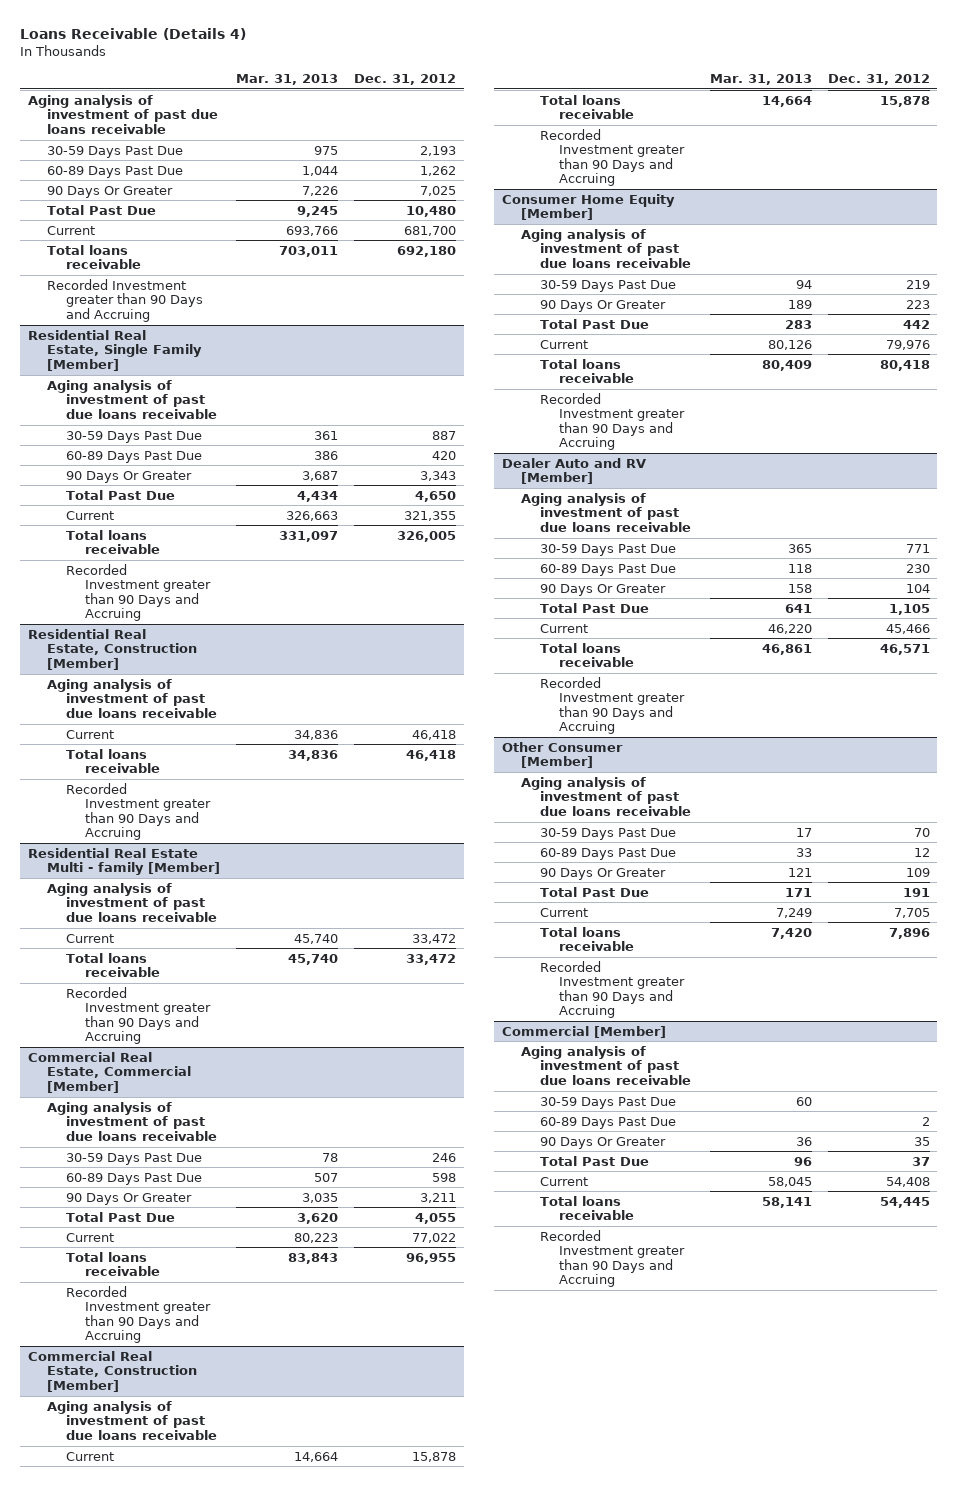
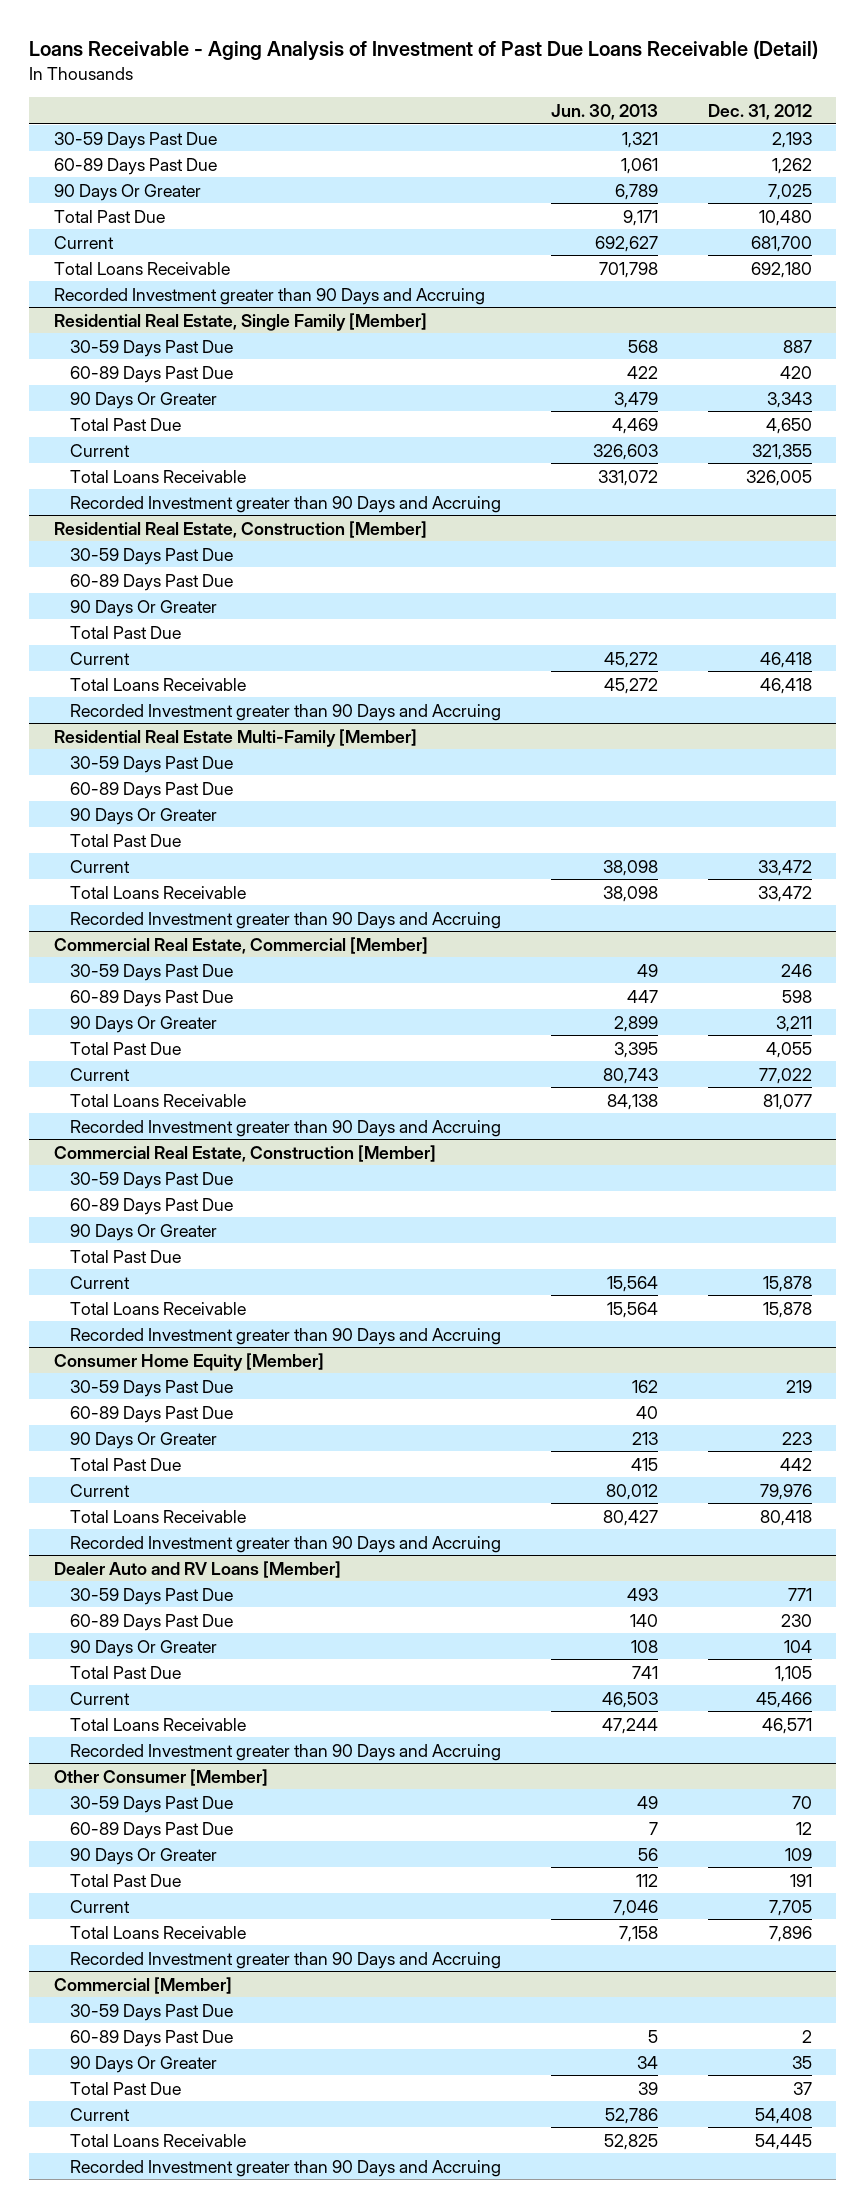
- Loans Receivable (Details 4)
+ Loans Receivable - Aging Analysis of Investment of Past Due Loans Receivable (Detail)
- | Mar. 31, 2013 | Dec. 31, 2012
+ | Jun. 30, 2013 | Dec. 31, 2012
- Aging analysis of investment of past due loans receivable
- Total loans receivable | 703,011 | 692,180
+ Total Loans Receivable | 701,798 | 692,180
@ Residential Real Estate, Single Family [Member]
- Aging analysis of investment of past due loans receivable
- Total loans receivable | 331,097 | 326,005
+ Total Loans Receivable | 331,072 | 326,005
@ Residential Real Estate, Construction [Member]
- Aging analysis of investment of past due loans receivable
+ 30-59 Days Past Due
+ 60-89 Days Past Due
+ 90 Days Or Greater
+ Total Past Due
- Total loans receivable | 34,836 | 46,418
+ Total Loans Receivable | 45,272 | 46,418
- Residential Real Estate Multi - family [Member]
- Aging analysis of investment of past due loans receivable
+ Residential Real Estate Multi-Family [Member]
+ 30-59 Days Past Due
+ 60-89 Days Past Due
+ 90 Days Or Greater
+ Total Past Due
- Total loans receivable | 45,740 | 33,472
+ Total Loans Receivable | 38,098 | 33,472
@ Commercial Real Estate, Commercial [Member]
- Aging analysis of investment of past due loans receivable
- Total loans receivable | 83,843 | 96,955
+ Total Loans Receivable | 84,138 | 81,077
@ Commercial Real Estate, Construction [Member]
- Aging analysis of investment of past due loans receivable
+ 30-59 Days Past Due
+ 60-89 Days Past Due
+ 90 Days Or Greater
+ Total Past Due
- Total loans receivable | 14,664 | 15,878
+ Total Loans Receivable | 15,564 | 15,878
@ Consumer Home Equity [Member]
- Aging analysis of investment of past due loans receivable
+ 60-89 Days Past Due | 40 |
- Total loans receivable | 80,409 | 80,418
+ Total Loans Receivable | 80,427 | 80,418
- Dealer Auto and RV [Member]
- Aging analysis of investment of past due loans receivable
+ Dealer Auto and RV Loans [Member]
- Total loans receivable | 46,861 | 46,571
+ Total Loans Receivable | 47,244 | 46,571
@ Other Consumer [Member]
- Aging analysis of investment of past due loans receivable
- Total loans receivable | 7,420 | 7,896
+ Total Loans Receivable | 7,158 | 7,896
@ Commercial [Member]
- Aging analysis of investment of past due loans receivable
- Total loans receivable | 58,141 | 54,445
+ Total Loans Receivable | 52,825 | 54,445

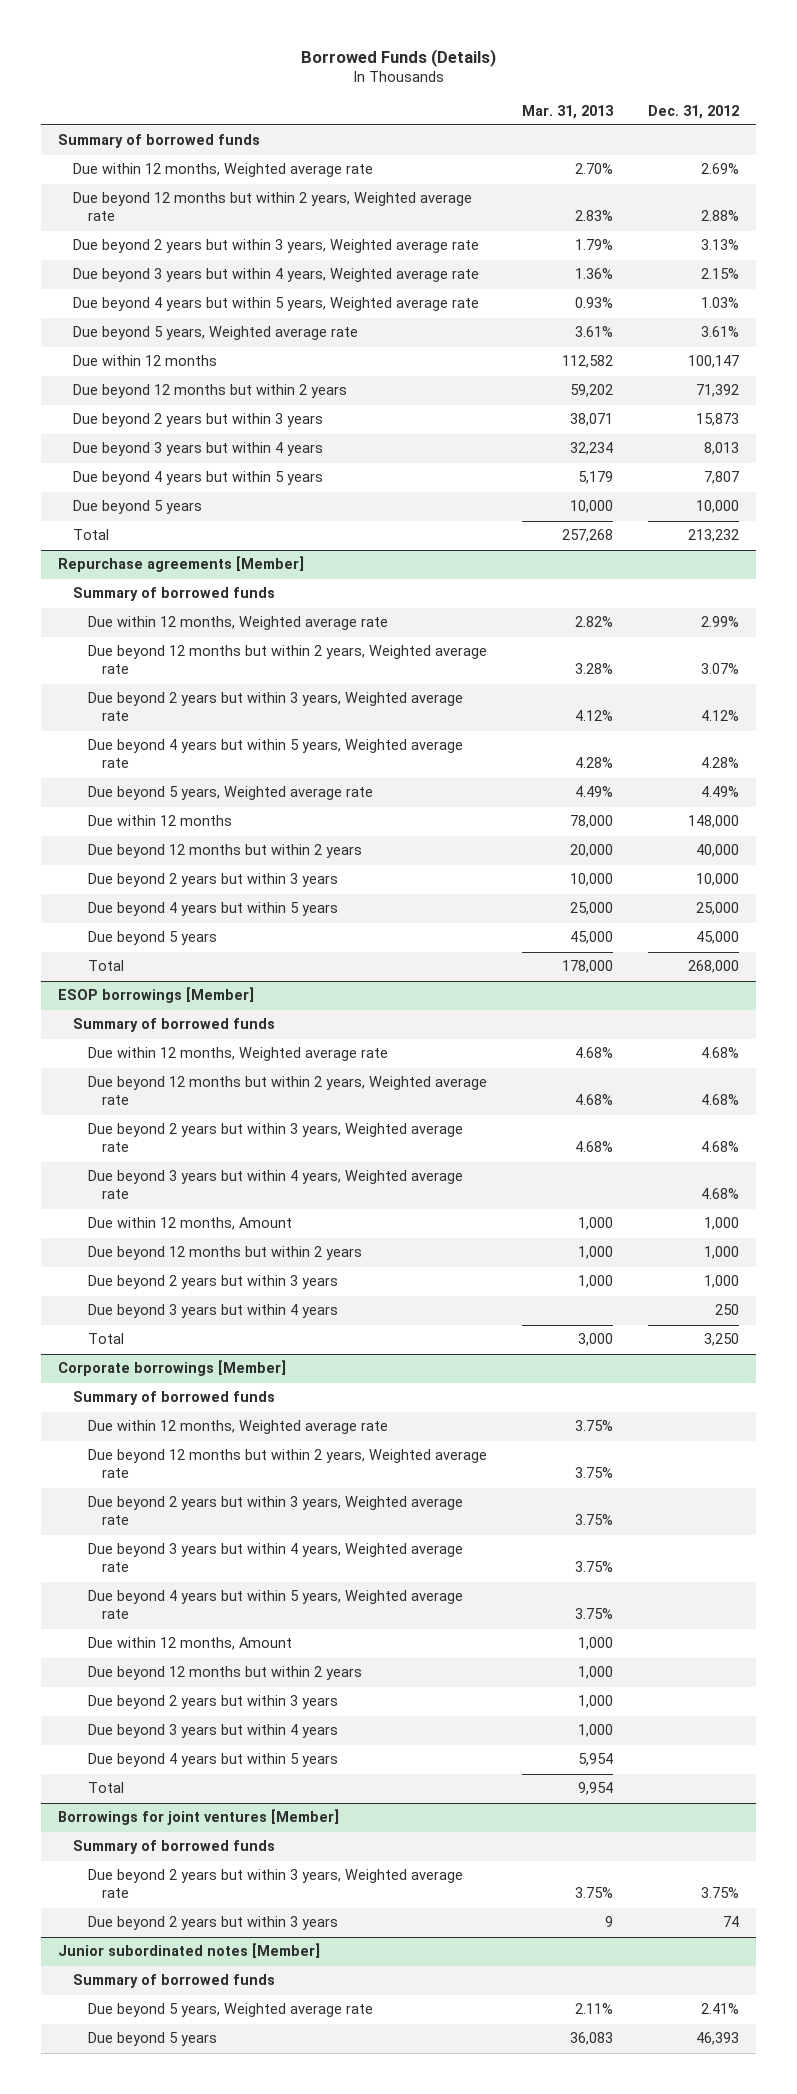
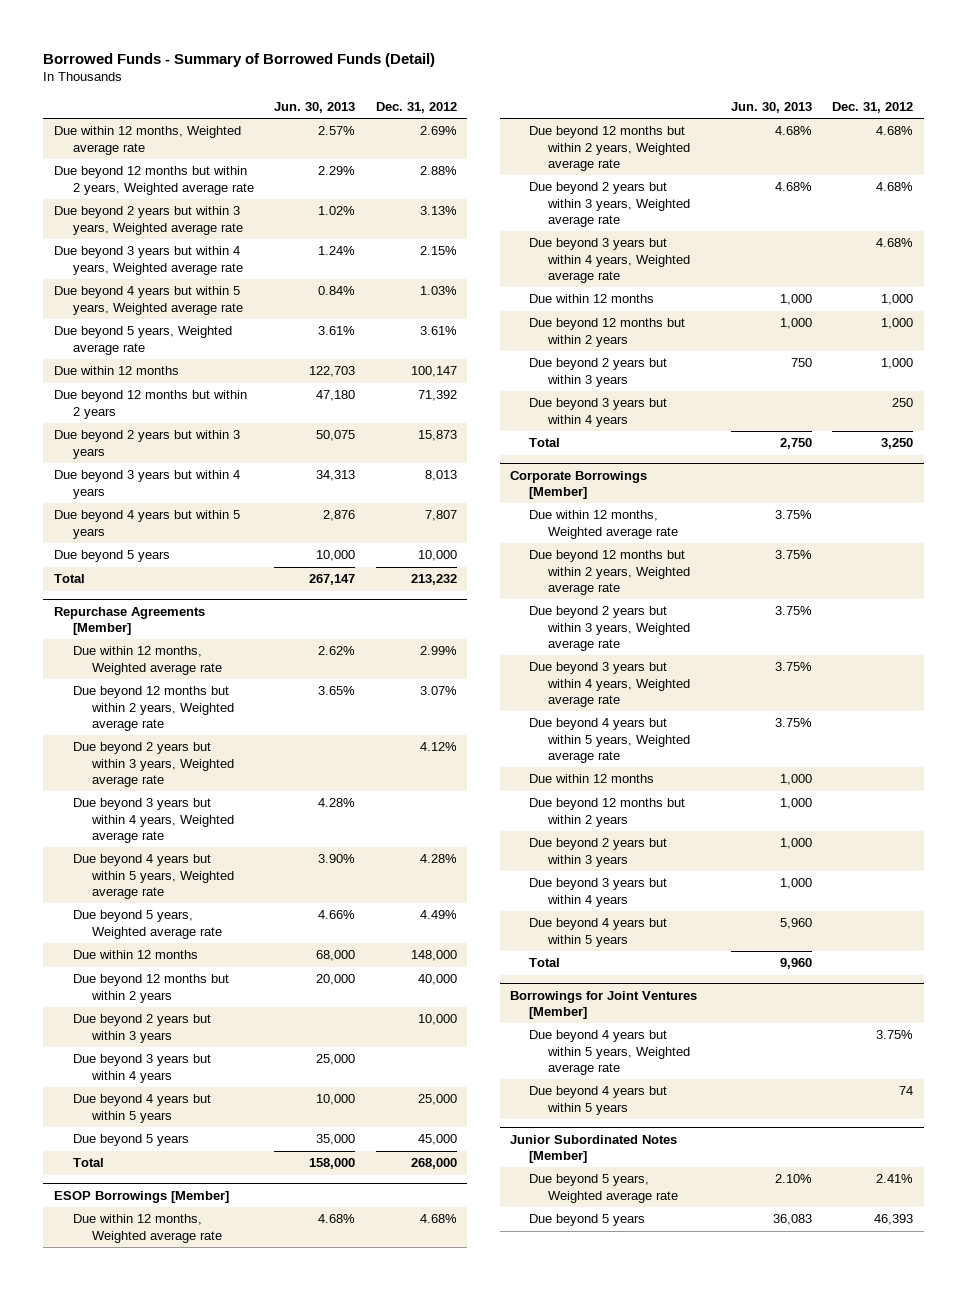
- Borrowed Funds (Details)
+ Borrowed Funds - Summary of Borrowed Funds (Detail)
- | Mar. 31, 2013 | Dec. 31, 2012
+ | Jun. 30, 2013 | Dec. 31, 2012
- Summary of borrowed funds
- Repurchase agreements [Member]
- Summary of borrowed funds
+ Repurchase Agreements [Member]
+ Due beyond 3 years but within 4 years, Weighted average rate | 4.28% |
+ Due beyond 3 years but within 4 years | 25,000 |
- ESOP borrowings [Member]
- Summary of borrowed funds
+ ESOP Borrowings [Member]
- Due within 12 months, Amount | 1,000 | 1,000
+ Due within 12 months | 1,000 | 1,000
- Corporate borrowings [Member]
- Summary of borrowed funds
+ Corporate Borrowings [Member]
- Due within 12 months, Amount | 1,000 |
+ Due within 12 months | 1,000 |
- Borrowings for joint ventures [Member]
- Summary of borrowed funds
- Due beyond 2 years but within 3 years, Weighted average rate | 3.75% | 3.75%
- Due beyond 2 years but within 3 years | 9 | 74
- Junior subordinated notes [Member]
- Summary of borrowed funds
+ Borrowings for Joint Ventures [Member]
+ Due beyond 4 years but within 5 years, Weighted average rate | | 3.75%
+ Due beyond 4 years but within 5 years | | 74
+ Junior Subordinated Notes [Member]

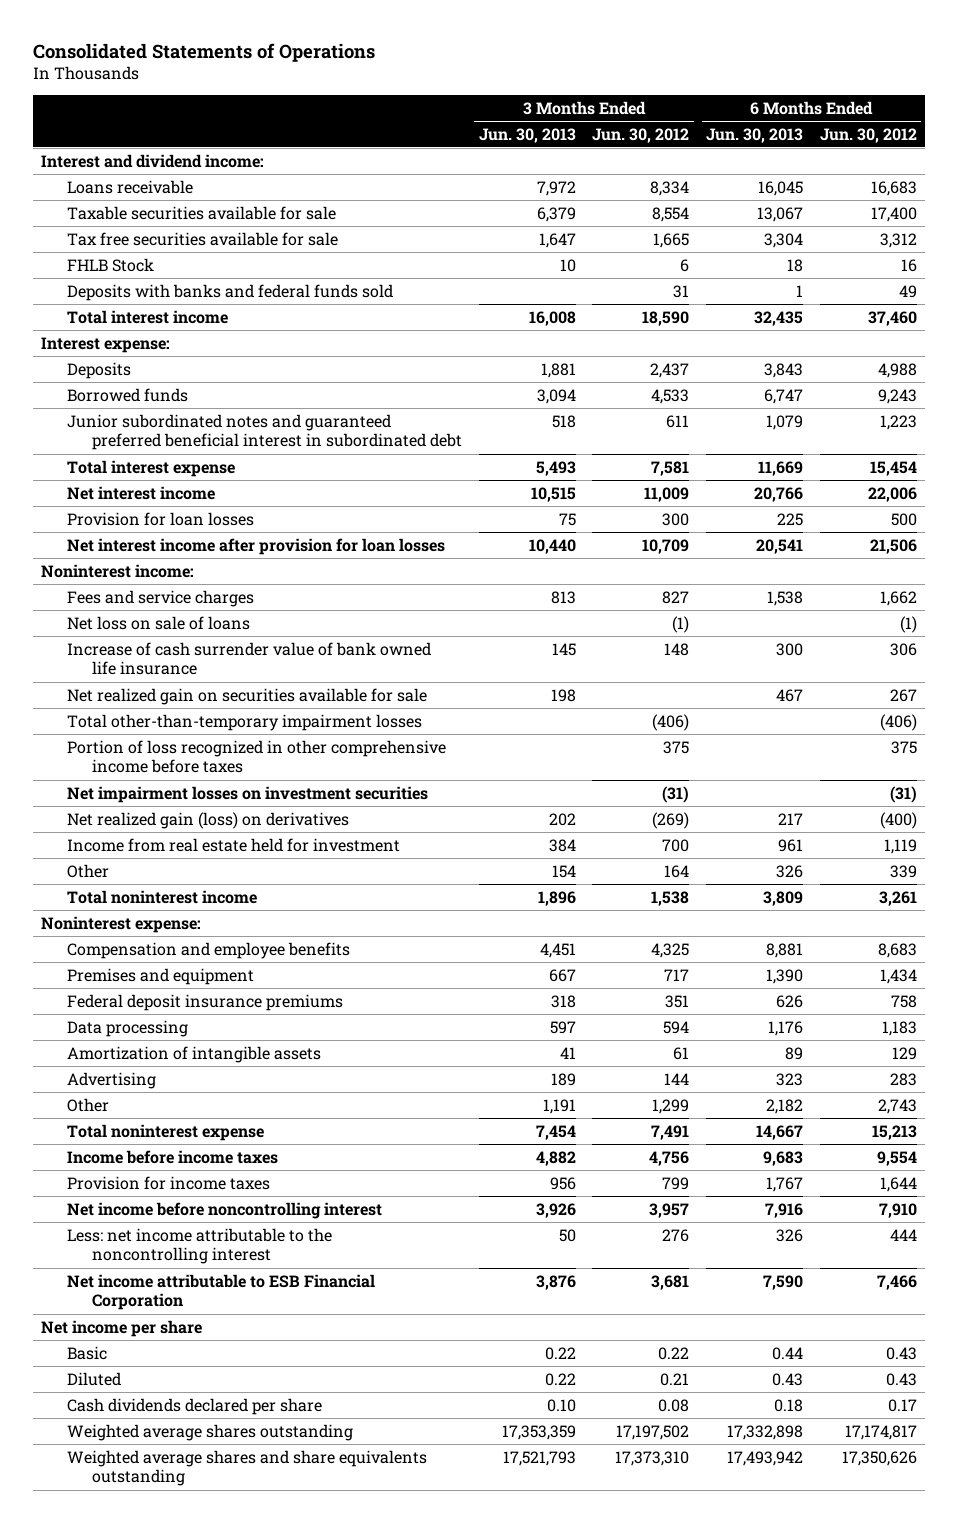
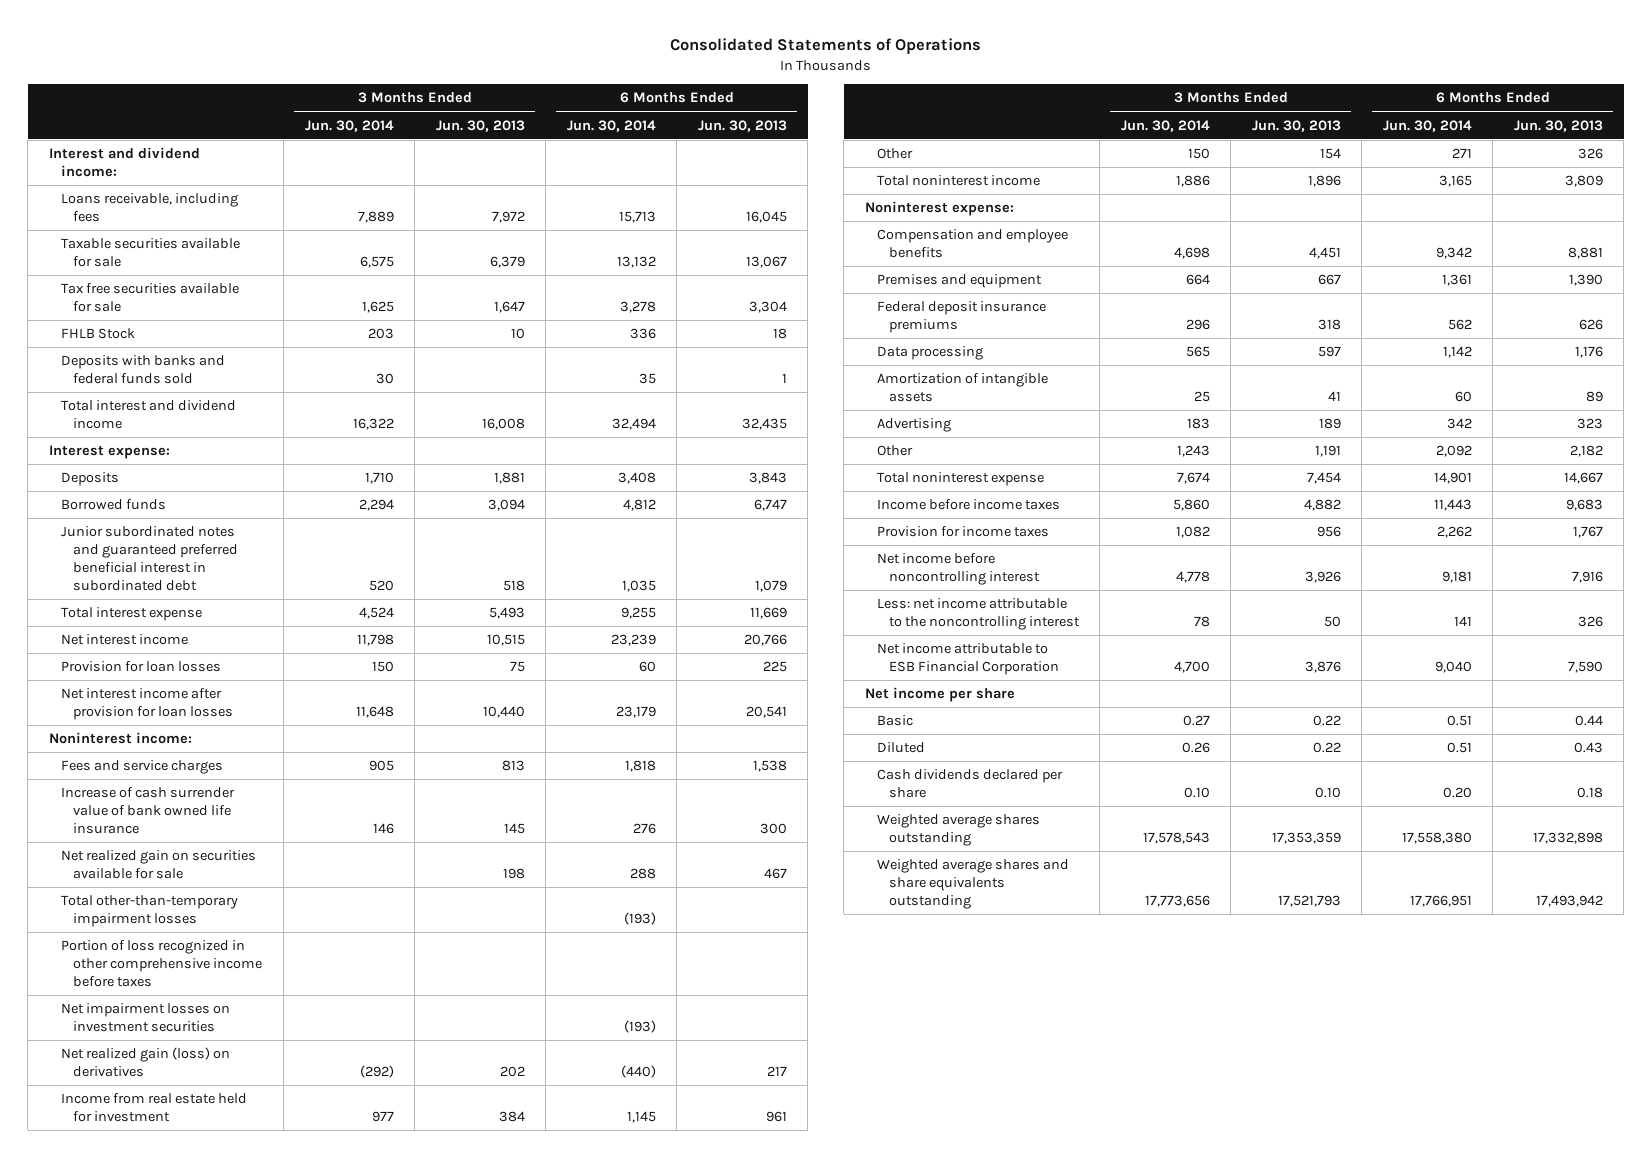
- | 3 Months Ended Jun. 30, 2013 | 3 Months Ended Jun. 30, 2012 | 6 Months Ended Jun. 30, 2013 | 6 Months Ended Jun. 30, 2012
+ | 3 Months Ended Jun. 30, 2014 | 3 Months Ended Jun. 30, 2013 | 6 Months Ended Jun. 30, 2014 | 6 Months Ended Jun. 30, 2013
- Loans receivable | 7,972 | 8,334 | 16,045 | 16,683
+ Loans receivable, including fees | 7,889 | 7,972 | 15,713 | 16,045
- Total interest income | 16,008 | 18,590 | 32,435 | 37,460
+ Total interest and dividend income | 16,322 | 16,008 | 32,494 | 32,435
- Net loss on sale of loans | | (1) | | (1)

